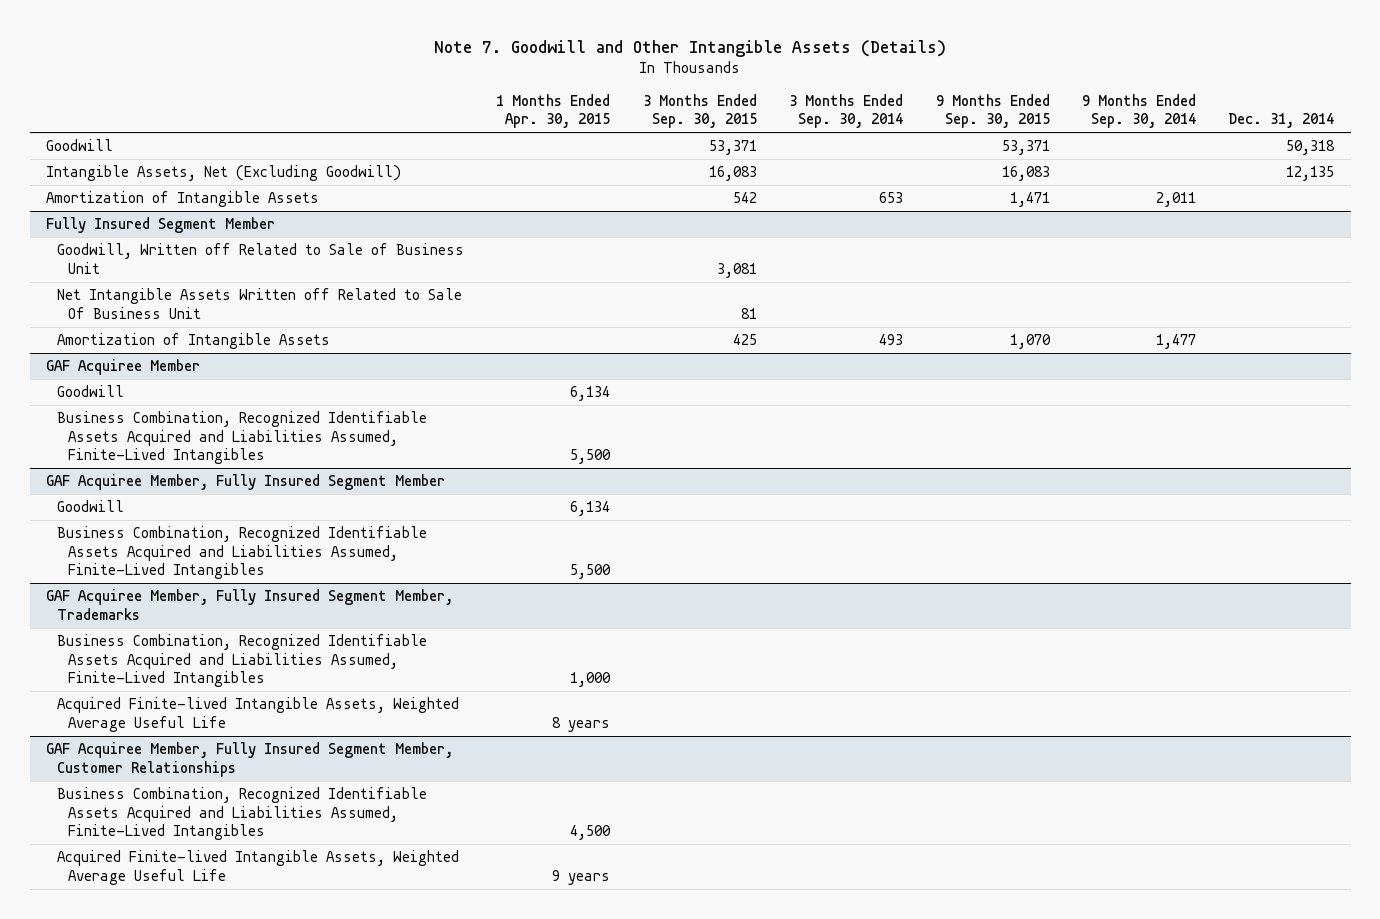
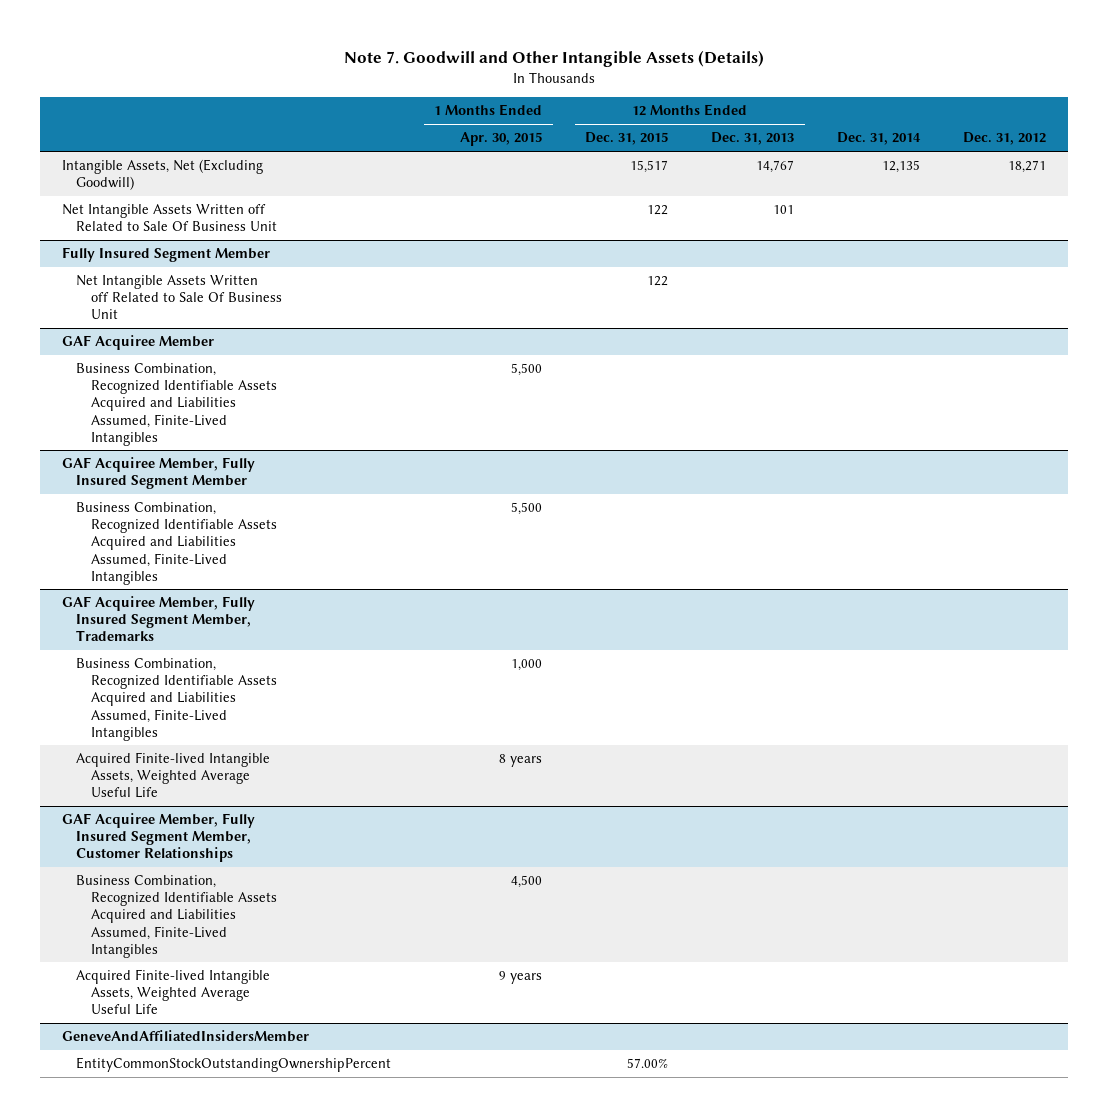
- | 1 Months Ended Apr. 30, 2015 | 3 Months Ended Sep. 30, 2015 | 3 Months Ended Sep. 30, 2014 | 9 Months Ended Sep. 30, 2015 | 9 Months Ended Sep. 30, 2014 | Dec. 31, 2014
+ | 1 Months Ended Apr. 30, 2015 | 12 Months Ended Dec. 31, 2015 | 12 Months Ended Dec. 31, 2013 | Dec. 31, 2014 | Dec. 31, 2012
- Goodwill | | 53,371 | | 53,371 | | 50,318
- Amortization of Intangible Assets | | 542 | 653 | 1,471 | 2,011 |
+ Net Intangible Assets Written off Related to Sale Of Business Unit | | 122 | 101 | |
@ Fully Insured Segment Member
- Goodwill, Written off Related to Sale of Business Unit | | 3,081 | | | |
- Amortization of Intangible Assets | | 425 | 493 | 1,070 | 1,477 |
@ GAF Acquiree Member
- Goodwill | 6,134 | | | | |
@ GAF Acquiree Member, Fully Insured Segment Member
- Goodwill | 6,134 | | | | |
+ GeneveAndAffiliatedInsidersMember
+ EntityCommonStockOutstandingOwnershipPercent | | 57.00% | | |

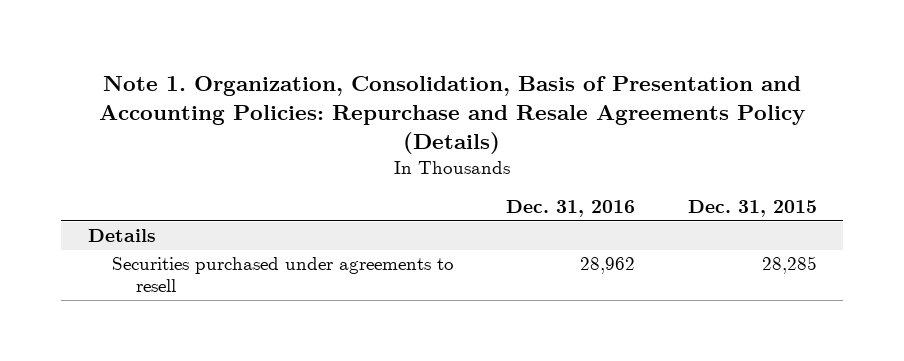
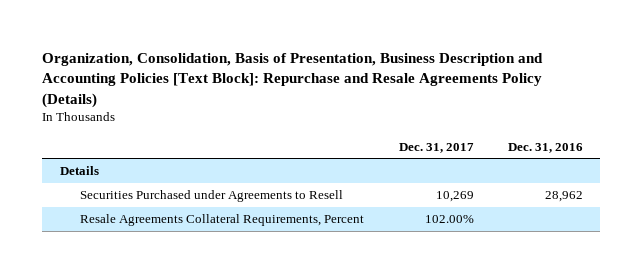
- Note 1. Organization, Consolidation, Basis of Presentation and Accounting Policies: Repurchase and Resale Agreements Policy (Details)
+ Organization, Consolidation, Basis of Presentation, Business Description and Accounting Policies [Text Block]: Repurchase and Resale Agreements Policy (Details)
- | Dec. 31, 2016 | Dec. 31, 2015
+ | Dec. 31, 2017 | Dec. 31, 2016
- Securities purchased under agreements to resell | 28,962 | 28,285
+ Securities Purchased under Agreements to Resell | 10,269 | 28,962
+ Resale Agreements Collateral Requirements, Percent | 102.00% |

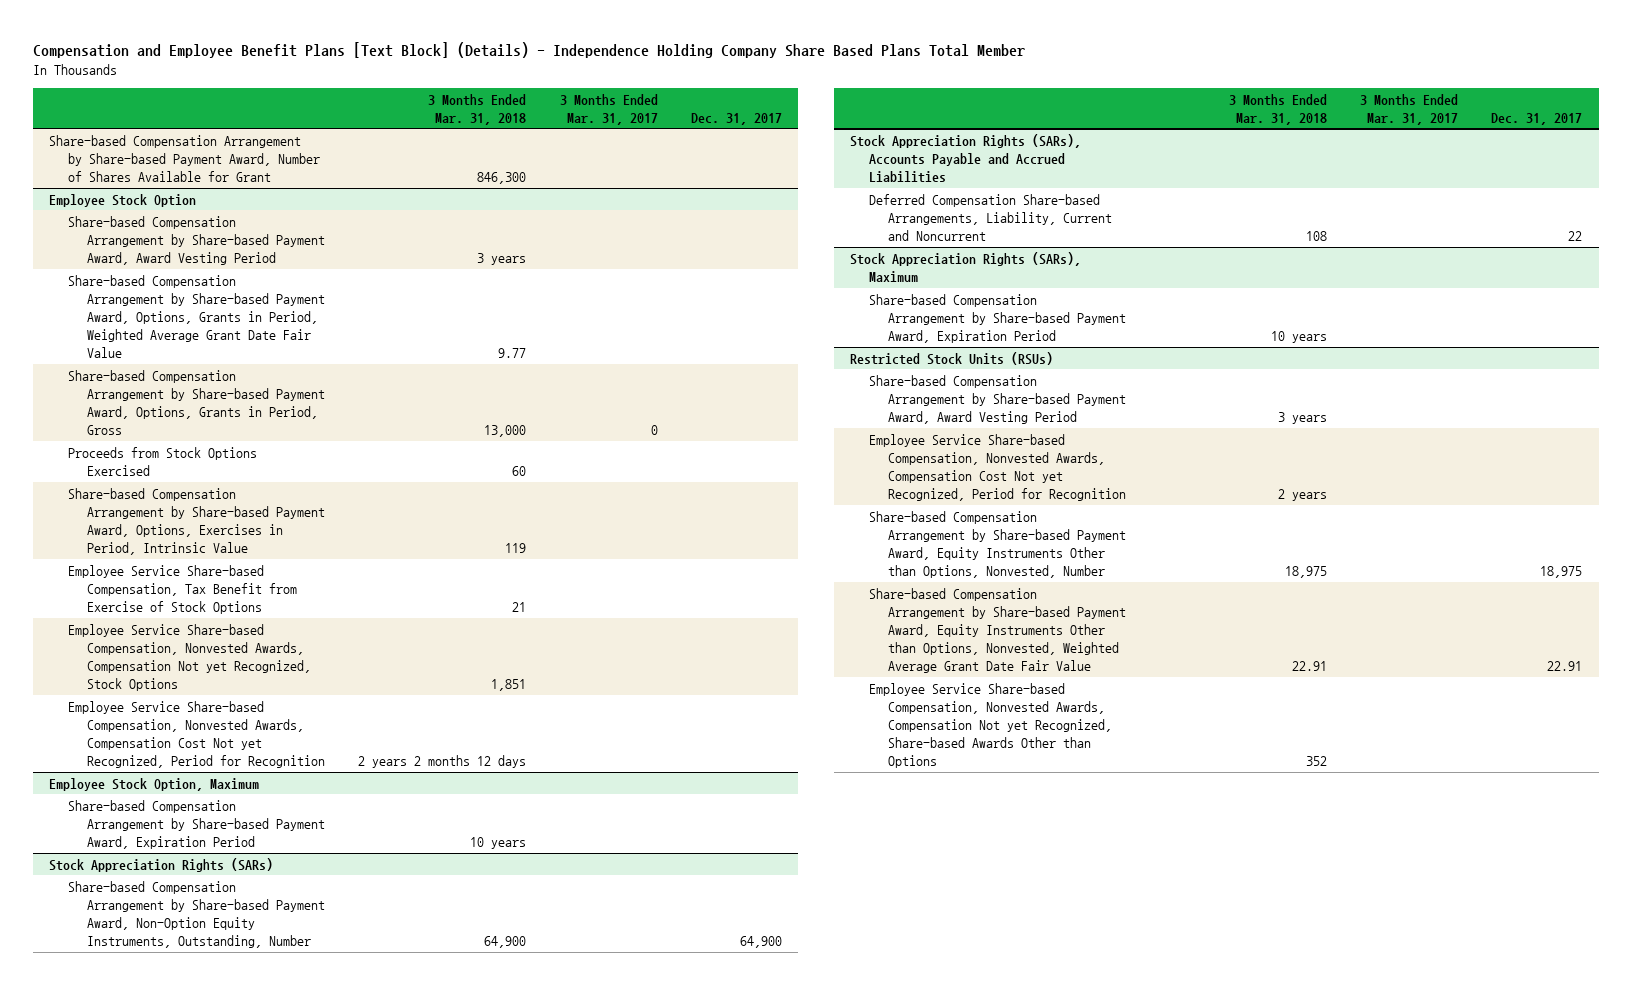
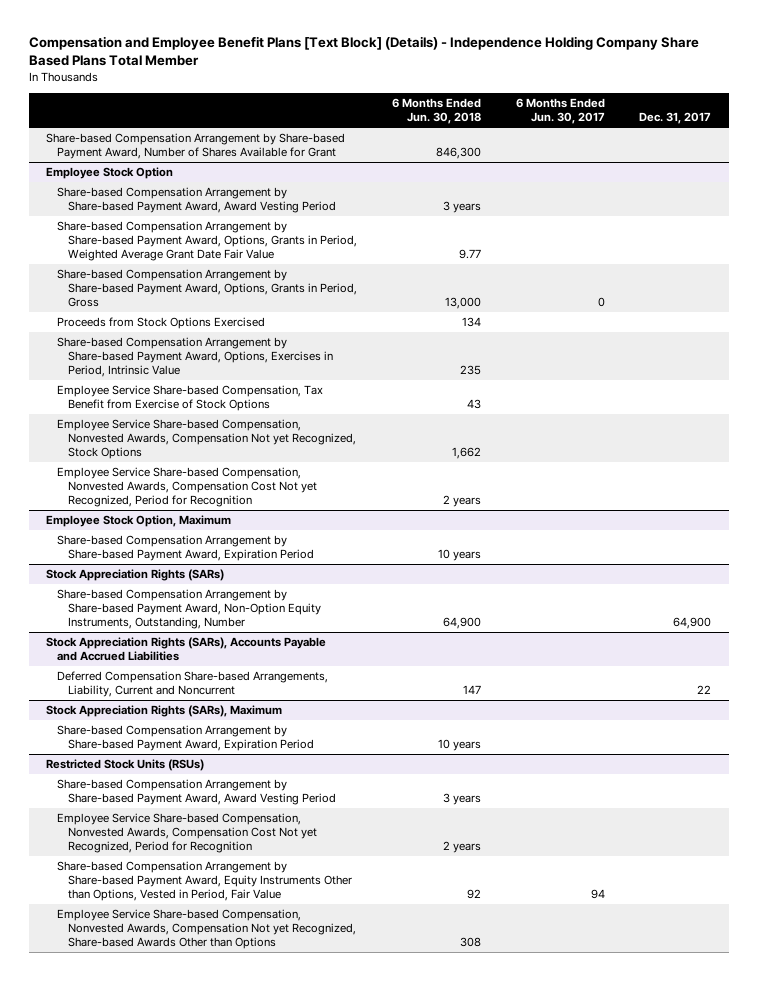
- | 3 Months Ended Mar. 31, 2018 | 3 Months Ended Mar. 31, 2017 | Dec. 31, 2017
+ | 6 Months Ended Jun. 30, 2018 | 6 Months Ended Jun. 30, 2017 | Dec. 31, 2017
@ Restricted Stock Units (RSUs)
- Share-based Compensation Arrangement by Share-based Payment Award, Equity Instruments Other than Options, Nonvested, Number | 18,975 | | 18,975
- Share-based Compensation Arrangement by Share-based Payment Award, Equity Instruments Other than Options, Nonvested, Weighted Average Grant Date Fair Value | 22.91 | | 22.91
+ Share-based Compensation Arrangement by Share-based Payment Award, Equity Instruments Other than Options, Vested in Period, Fair Value | 92 | 94 |

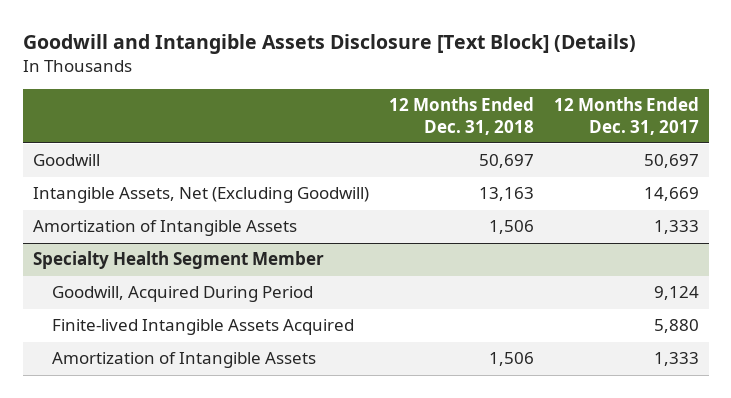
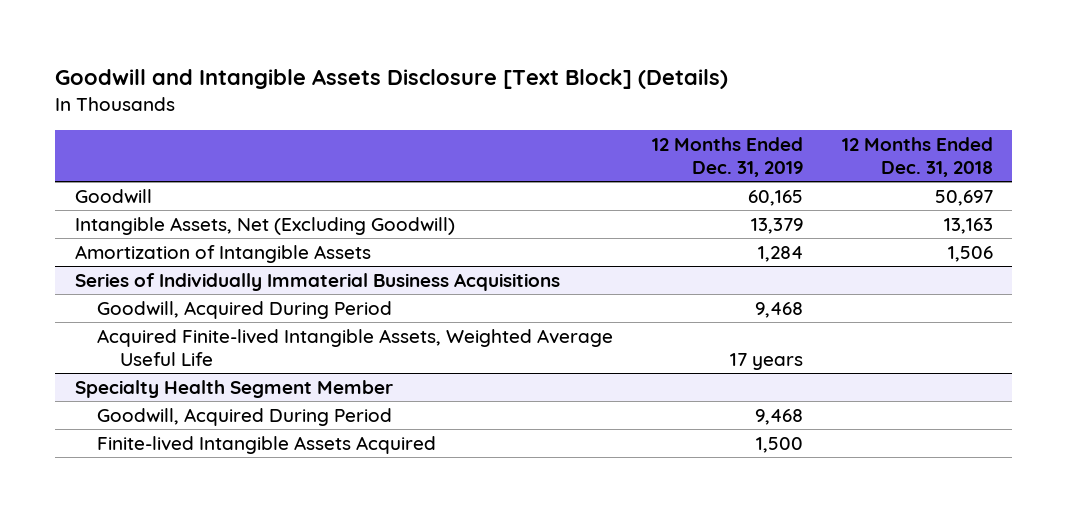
- | 12 Months Ended Dec. 31, 2018 | 12 Months Ended Dec. 31, 2017
+ | 12 Months Ended Dec. 31, 2019 | 12 Months Ended Dec. 31, 2018
+ Series of Individually Immaterial Business Acquisitions
+ Goodwill, Acquired During Period | 9,468 |
+ Acquired Finite-lived Intangible Assets, Weighted Average Useful Life | 17 years |
@ Specialty Health Segment Member
- Amortization of Intangible Assets | 1,506 | 1,333

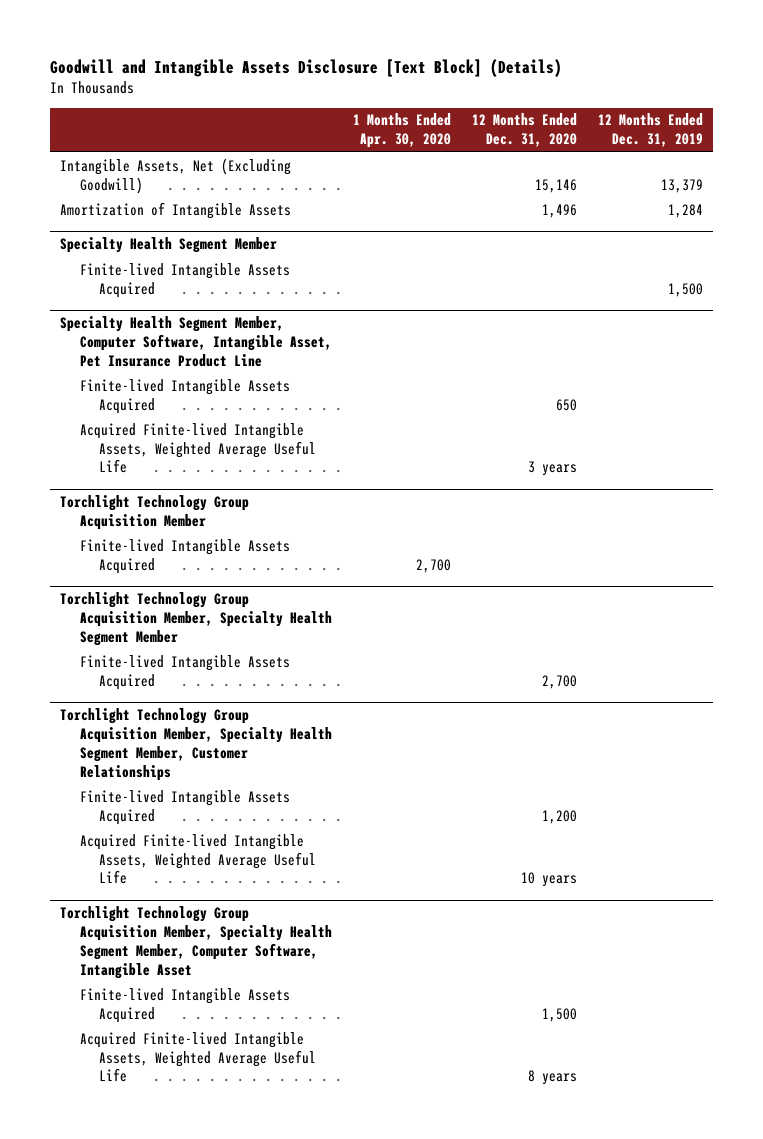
- | 12 Months Ended Dec. 31, 2019 | 12 Months Ended Dec. 31, 2018
+ | 1 Months Ended Apr. 30, 2020 | 12 Months Ended Dec. 31, 2020 | 12 Months Ended Dec. 31, 2019
- Goodwill | 60,165 | 50,697
- Series of Individually Immaterial Business Acquisitions
- Goodwill, Acquired During Period | 9,468 |
- Acquired Finite-lived Intangible Assets, Weighted Average Useful Life | 17 years |
@ Specialty Health Segment Member
- Goodwill, Acquired During Period | 9,468 |
+ Specialty Health Segment Member, Computer Software, Intangible Asset, Pet Insurance Product Line
+ Finite-lived Intangible Assets Acquired | | 650 |
+ Acquired Finite-lived Intangible Assets, Weighted Average Useful Life | | 3 years |
+ Torchlight Technology Group Acquisition Member
+ Finite-lived Intangible Assets Acquired | 2,700 | |
+ Torchlight Technology Group Acquisition Member, Specialty Health Segment Member
+ Finite-lived Intangible Assets Acquired | | 2,700 |
+ Torchlight Technology Group Acquisition Member, Specialty Health Segment Member, Customer Relationships
+ Finite-lived Intangible Assets Acquired | | 1,200 |
+ Acquired Finite-lived Intangible Assets, Weighted Average Useful Life | | 10 years |
+ Torchlight Technology Group Acquisition Member, Specialty Health Segment Member, Computer Software, Intangible Asset
+ Finite-lived Intangible Assets Acquired | | 1,500 |
+ Acquired Finite-lived Intangible Assets, Weighted Average Useful Life | | 8 years |

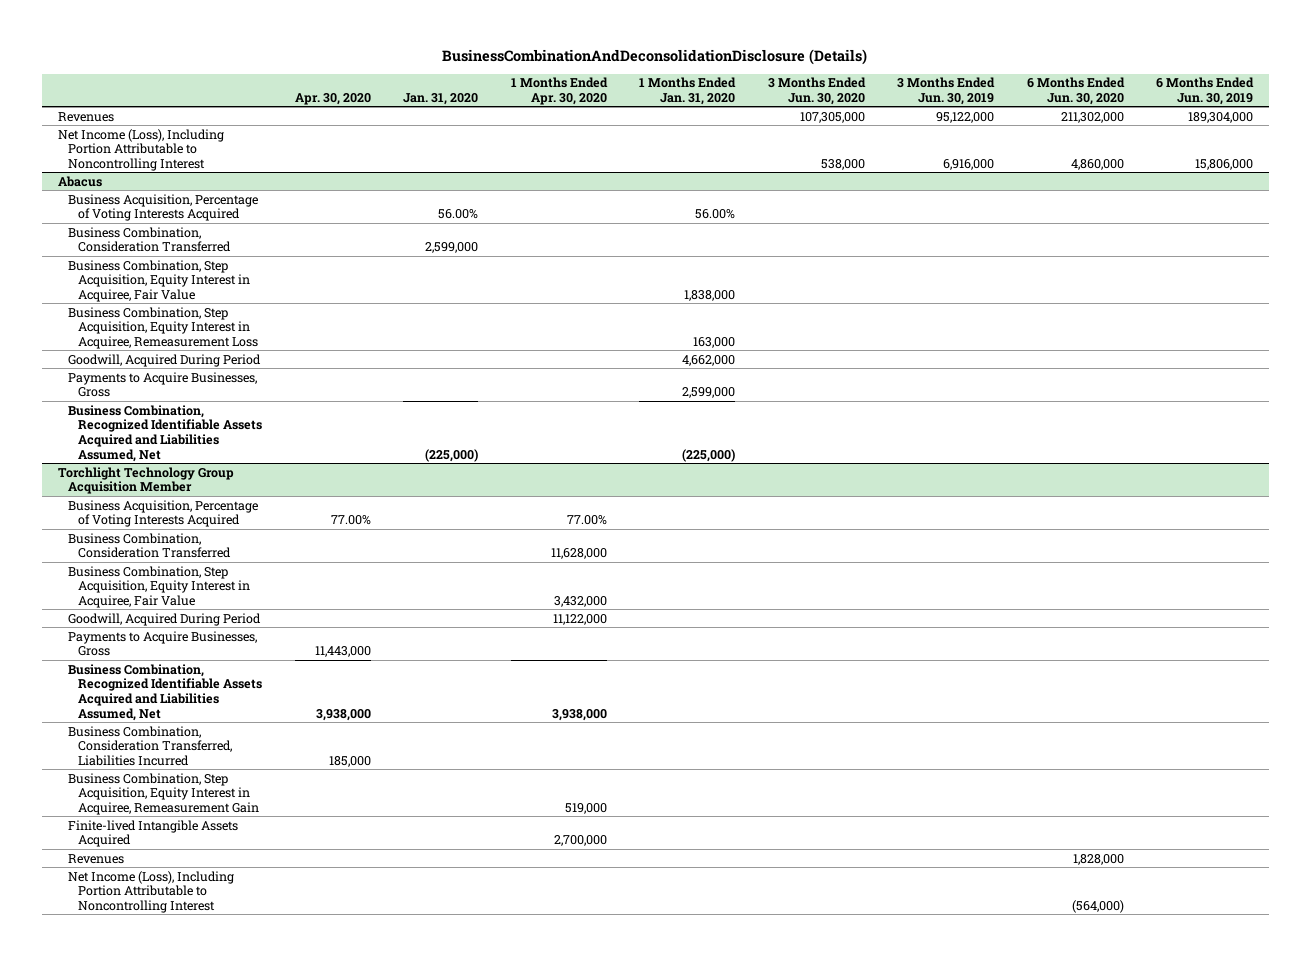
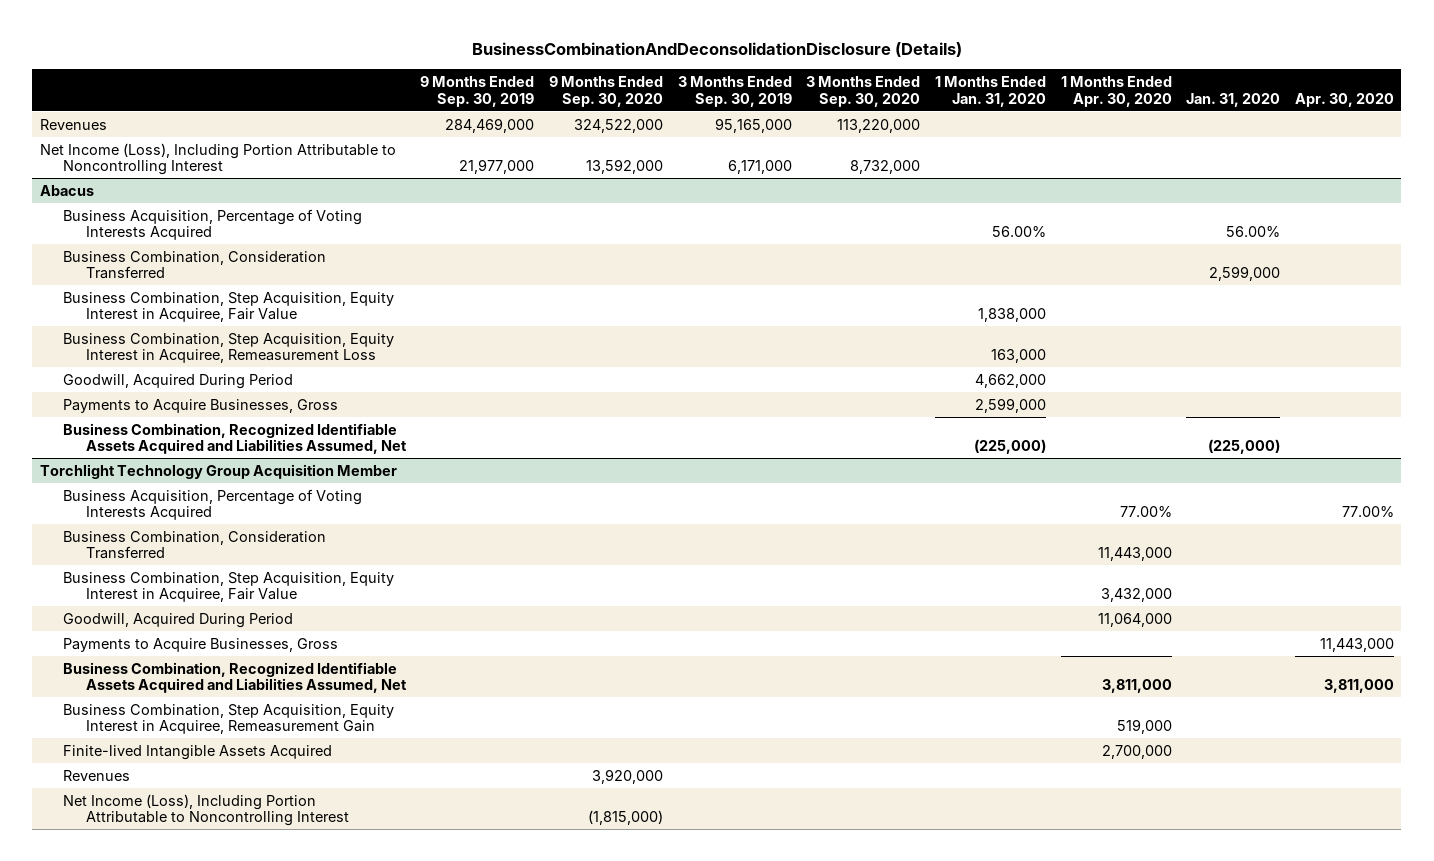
- | Apr. 30, 2020 | Jan. 31, 2020 | 1 Months Ended Apr. 30, 2020 | 1 Months Ended Jan. 31, 2020 | 3 Months Ended Jun. 30, 2020 | 3 Months Ended Jun. 30, 2019 | 6 Months Ended Jun. 30, 2020 | 6 Months Ended Jun. 30, 2019
+ | 9 Months Ended Sep. 30, 2019 | 9 Months Ended Sep. 30, 2020 | 3 Months Ended Sep. 30, 2019 | 3 Months Ended Sep. 30, 2020 | 1 Months Ended Jan. 31, 2020 | 1 Months Ended Apr. 30, 2020 | Jan. 31, 2020 | Apr. 30, 2020
@ Torchlight Technology Group Acquisition Member
- Business Combination, Consideration Transferred | | | 11,628,000 | | | | |
+ Business Combination, Consideration Transferred | | | | | | 11,443,000 | |
- Goodwill, Acquired During Period | | | 11,122,000 | | | | |
+ Goodwill, Acquired During Period | | | | | | 11,064,000 | |
- Business Combination, Recognized Identifiable Assets Acquired and Liabilities Assumed, Net | 3,938,000 | | 3,938,000 | | | | |
- Business Combination, Consideration Transferred, Liabilities Incurred | 185,000 | | | | | | |
+ Business Combination, Recognized Identifiable Assets Acquired and Liabilities Assumed, Net | | | | | | 3,811,000 | | 3,811,000

